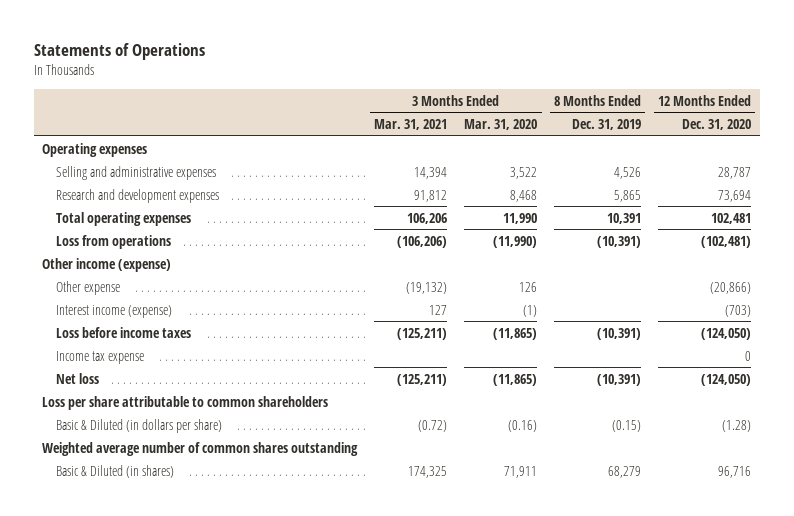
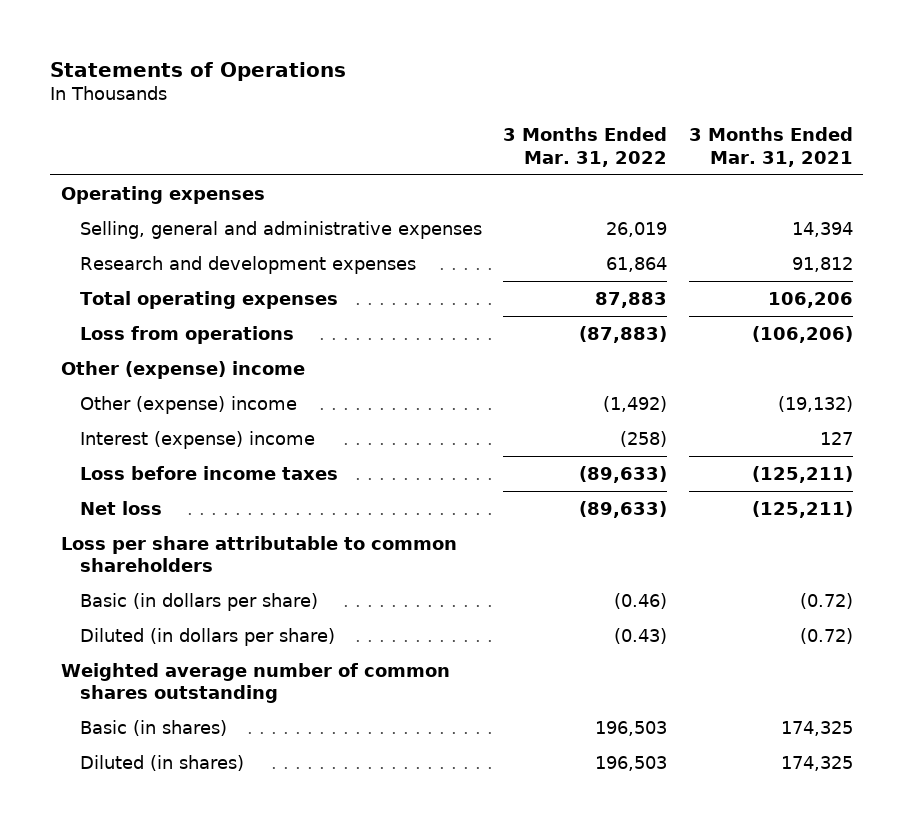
- | 3 Months Ended Mar. 31, 2021 | 3 Months Ended Mar. 31, 2020 | 8 Months Ended Dec. 31, 2019 | 12 Months Ended Dec. 31, 2020
+ | 3 Months Ended Mar. 31, 2022 | 3 Months Ended Mar. 31, 2021
- Selling and administrative expenses | 14,394 | 3,522 | 4,526 | 28,787
+ Selling, general and administrative expenses | 26,019 | 14,394
- Other income (expense)
- Other expense | (19,132) | 126 | | (20,866)
- Interest income (expense) | 127 | (1) | | (703)
+ Other (expense) income
+ Other (expense) income | (1,492) | (19,132)
+ Interest (expense) income | (258) | 127
- Income tax expense | | | | 0
- Basic & Diluted (in dollars per share) | (0.72) | (0.16) | (0.15) | (1.28)
+ Basic (in dollars per share) | (0.46) | (0.72)
+ Diluted (in dollars per share) | (0.43) | (0.72)
- Basic & Diluted (in shares) | 174,325 | 71,911 | 68,279 | 96,716
+ Basic (in shares) | 196,503 | 174,325
+ Diluted (in shares) | 196,503 | 174,325

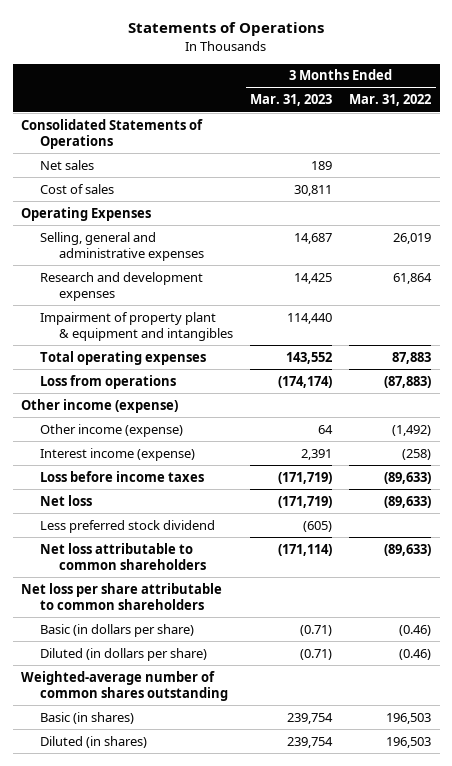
- | 3 Months Ended Mar. 31, 2022 | 3 Months Ended Mar. 31, 2021
+ | 3 Months Ended Mar. 31, 2023 | 3 Months Ended Mar. 31, 2022
- Operating expenses
+ Consolidated Statements of Operations
+ Net sales | 189 |
+ Cost of sales | 30,811 |
+ Operating Expenses
+ Impairment of property plant & equipment and intangibles | 114,440 |
- Other (expense) income
- Other (expense) income | (1,492) | (19,132)
- Interest (expense) income | (258) | 127
+ Other income (expense)
+ Other income (expense) | 64 | (1,492)
+ Interest income (expense) | 2,391 | (258)
- Loss per share attributable to common shareholders
+ Less preferred stock dividend | (605) |
+ Net loss attributable to common shareholders | (171,114) | (89,633)
+ Net loss per share attributable to common shareholders
- Diluted (in dollars per share) | (0.43) | (0.72)
- Weighted average number of common shares outstanding
+ Diluted (in dollars per share) | (0.71) | (0.46)
+ Weighted-average number of common shares outstanding

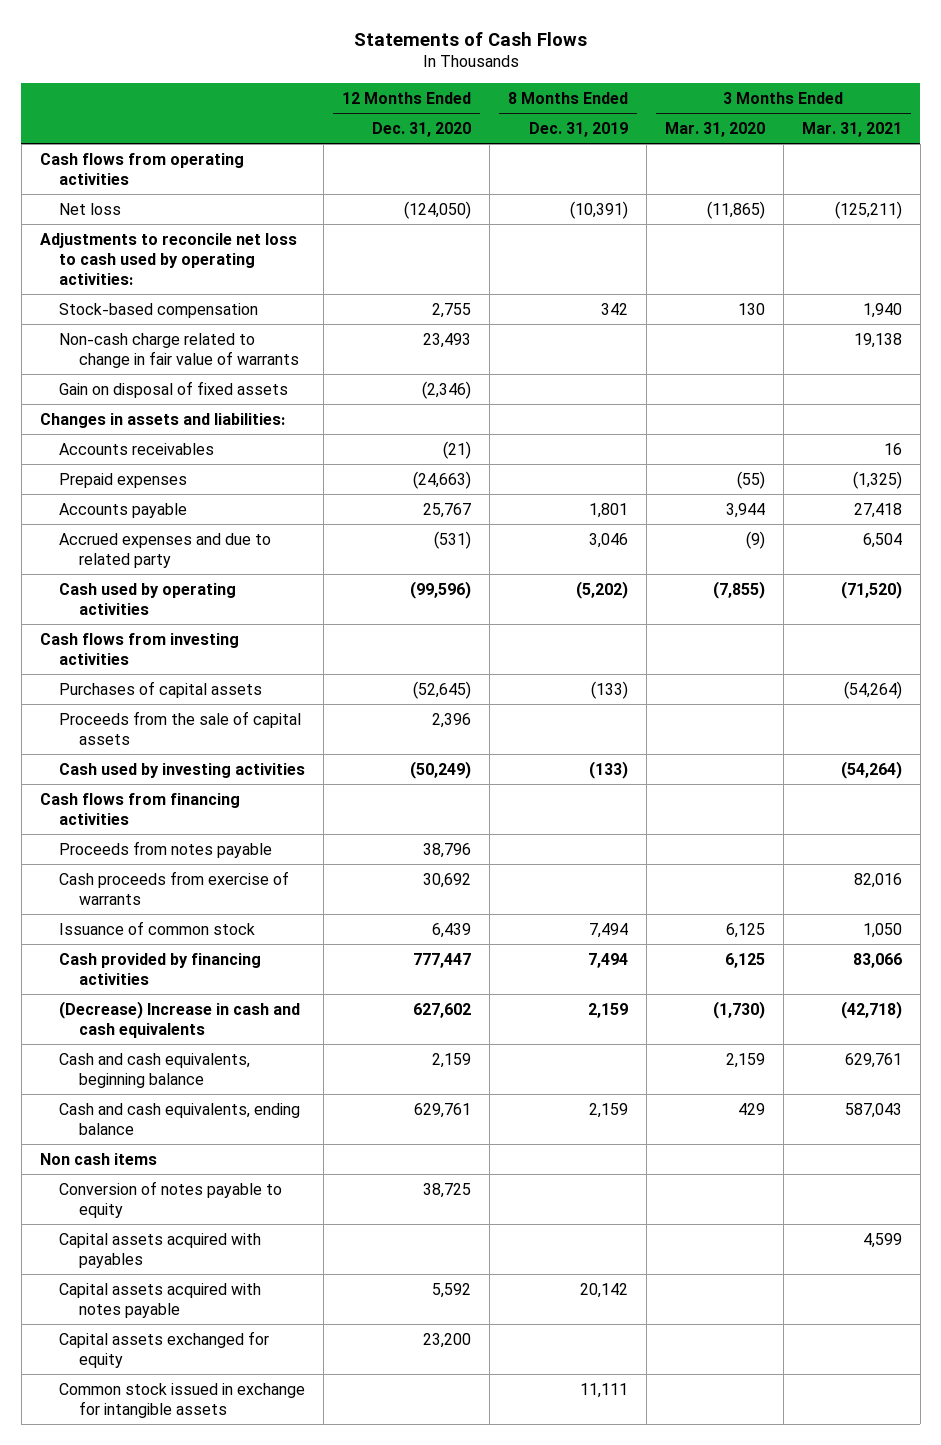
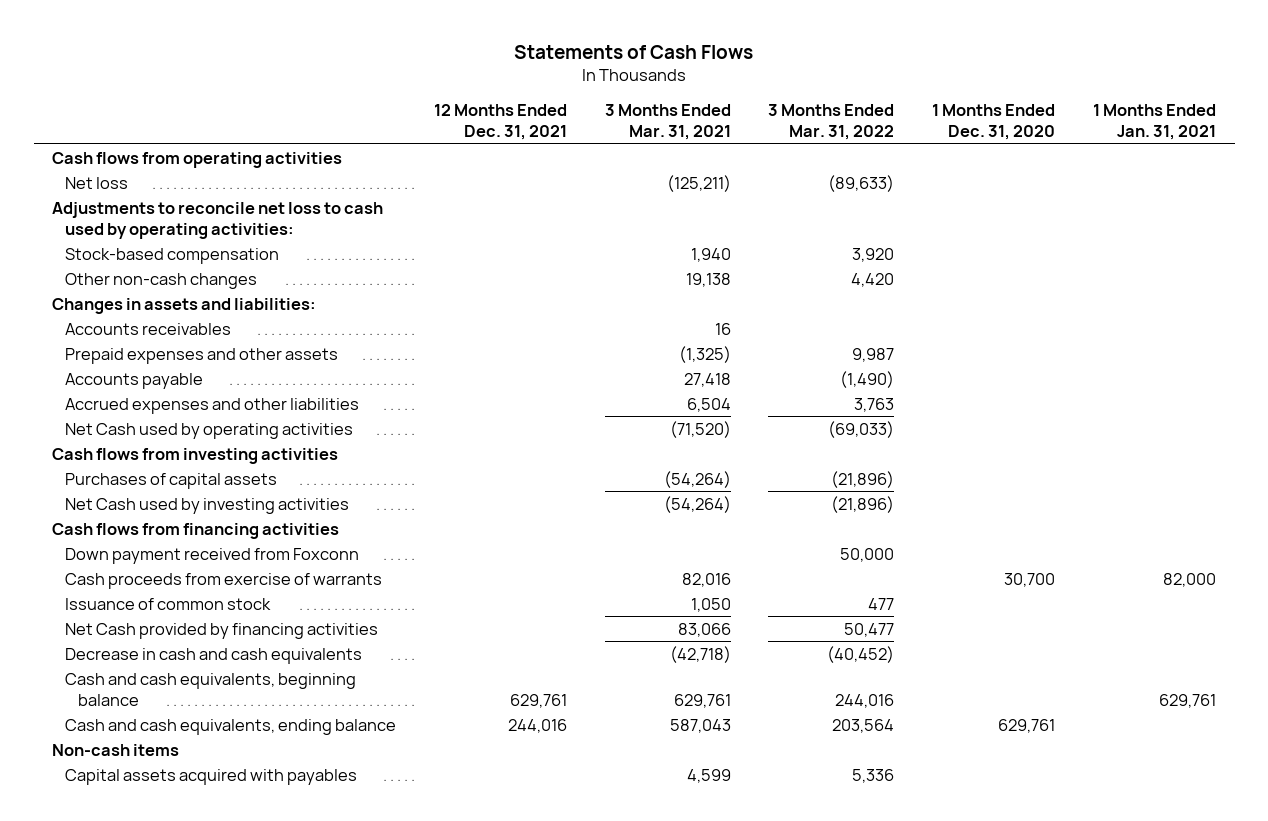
- | 12 Months Ended Dec. 31, 2020 | 8 Months Ended Dec. 31, 2019 | 3 Months Ended Mar. 31, 2020 | 3 Months Ended Mar. 31, 2021
+ | 12 Months Ended Dec. 31, 2021 | 3 Months Ended Mar. 31, 2021 | 3 Months Ended Mar. 31, 2022 | 1 Months Ended Dec. 31, 2020 | 1 Months Ended Jan. 31, 2021
- Non-cash charge related to change in fair value of warrants | 23,493 | | | 19,138
- Gain on disposal of fixed assets | (2,346) | | |
+ Other non-cash changes | | 19,138 | 4,420 | |
- Prepaid expenses | (24,663) | | (55) | (1,325)
+ Prepaid expenses and other assets | | (1,325) | 9,987 | |
- Accrued expenses and due to related party | (531) | 3,046 | (9) | 6,504
- Cash used by operating activities | (99,596) | (5,202) | (7,855) | (71,520)
+ Accrued expenses and other liabilities | | 6,504 | 3,763 | |
+ Net Cash used by operating activities | | (71,520) | (69,033) | |
- Proceeds from the sale of capital assets | 2,396 | | |
- Cash used by investing activities | (50,249) | (133) | | (54,264)
+ Net Cash used by investing activities | | (54,264) | (21,896) | |
- Proceeds from notes payable | 38,796 | | |
+ Down payment received from Foxconn | | | 50,000 | |
- Cash provided by financing activities | 777,447 | 7,494 | 6,125 | 83,066
- (Decrease) Increase in cash and cash equivalents | 627,602 | 2,159 | (1,730) | (42,718)
+ Net Cash provided by financing activities | | 83,066 | 50,477 | |
+ Decrease in cash and cash equivalents | | (42,718) | (40,452) | |
- Non cash items
- Conversion of notes payable to equity | 38,725 | | |
+ Non-cash items
- Capital assets acquired with notes payable | 5,592 | 20,142 | |
- Capital assets exchanged for equity | 23,200 | | |
- Common stock issued in exchange for intangible assets | | 11,111 | |

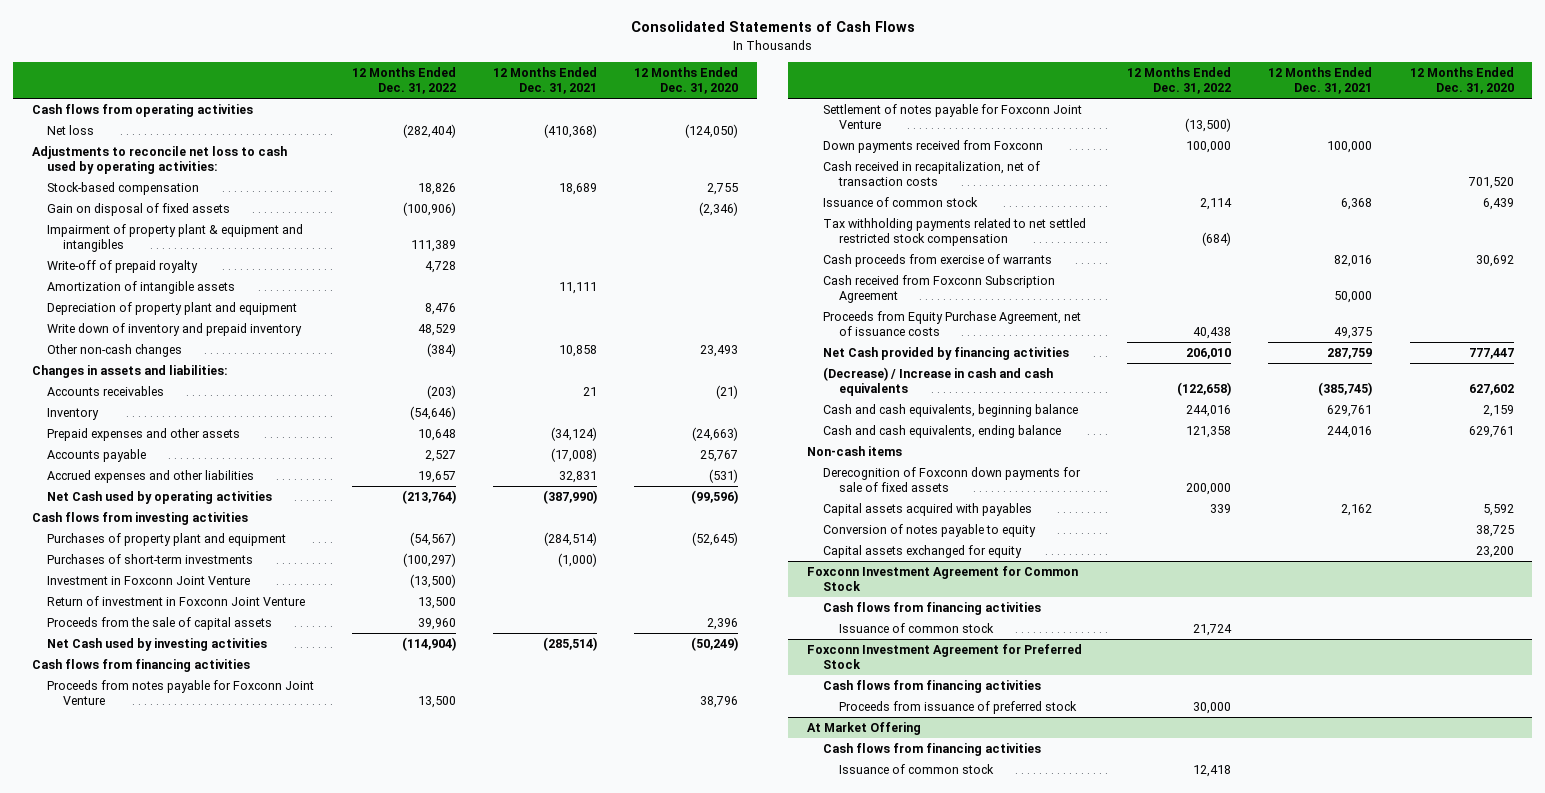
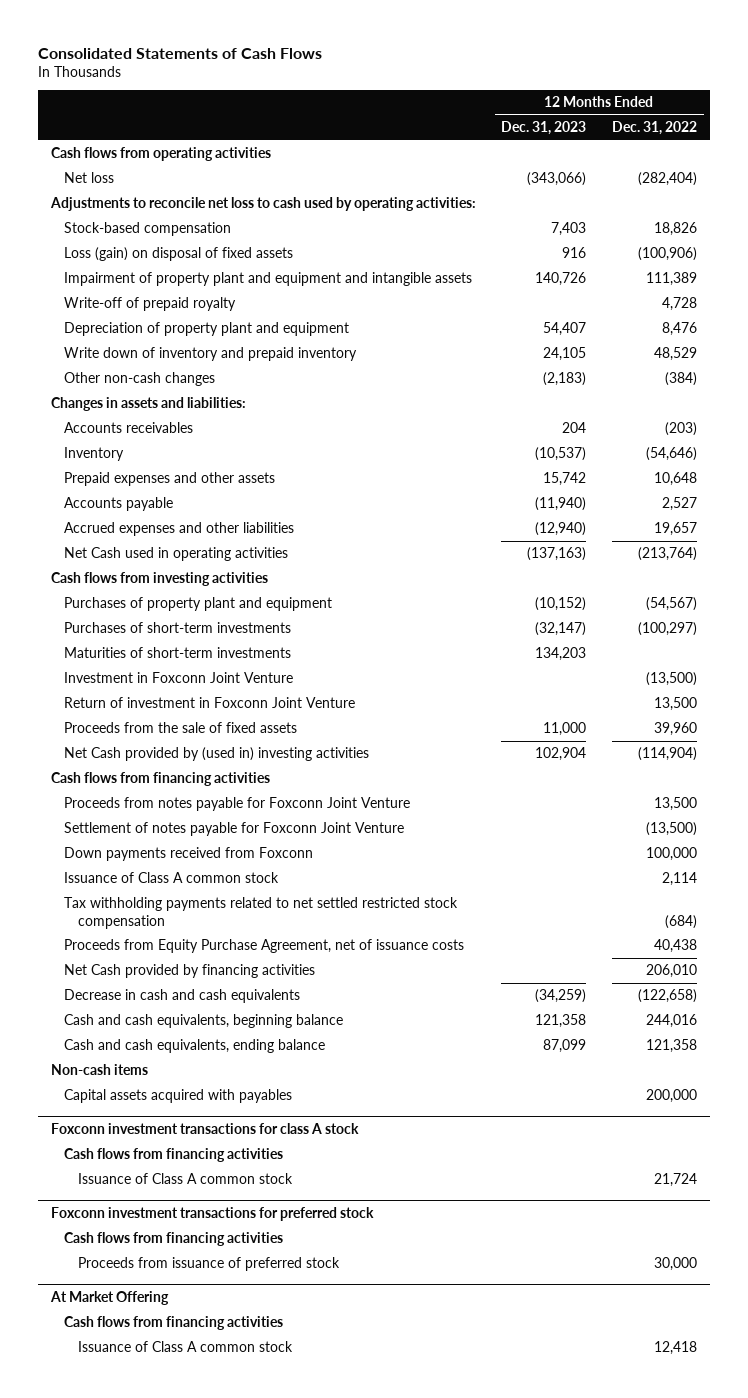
- | 12 Months Ended Dec. 31, 2022 | 12 Months Ended Dec. 31, 2021 | 12 Months Ended Dec. 31, 2020
+ | 12 Months Ended Dec. 31, 2023 | 12 Months Ended Dec. 31, 2022
- Gain on disposal of fixed assets | (100,906) | | (2,346)
- Impairment of property plant & equipment and intangibles | 111,389 | |
+ Loss (gain) on disposal of fixed assets | 916 | (100,906)
+ Impairment of property plant and equipment and intangible assets | 140,726 | 111,389
- Amortization of intangible assets | | 11,111 |
- Net Cash used by operating activities | (213,764) | (387,990) | (99,596)
+ Net Cash used in operating activities | (137,163) | (213,764)
+ Maturities of short-term investments | 134,203 |
- Proceeds from the sale of capital assets | 39,960 | | 2,396
- Net Cash used by investing activities | (114,904) | (285,514) | (50,249)
+ Proceeds from the sale of fixed assets | 11,000 | 39,960
+ Net Cash provided by (used in) investing activities | 102,904 | (114,904)
- Cash received in recapitalization, net of transaction costs | | | 701,520
- Issuance of common stock | 2,114 | 6,368 | 6,439
+ Issuance of Class A common stock | | 2,114
- Cash proceeds from exercise of warrants | | 82,016 | 30,692
- Cash received from Foxconn Subscription Agreement | | 50,000 |
- (Decrease) / Increase in cash and cash equivalents | (122,658) | (385,745) | 627,602
+ Decrease in cash and cash equivalents | (34,259) | (122,658)
- Derecognition of Foxconn down payments for sale of fixed assets | 200,000 | |
- Capital assets acquired with payables | 339 | 2,162 | 5,592
- Conversion of notes payable to equity | | | 38,725
- Capital assets exchanged for equity | | | 23,200
- Foxconn Investment Agreement for Common Stock
+ Capital assets acquired with payables | | 200,000
+ Foxconn investment transactions for class A stock
- Issuance of common stock | 21,724 | |
- Foxconn Investment Agreement for Preferred Stock
+ Issuance of Class A common stock | | 21,724
+ Foxconn investment transactions for preferred stock
@ At Market Offering
- Issuance of common stock | 12,418 | |
+ Issuance of Class A common stock | | 12,418

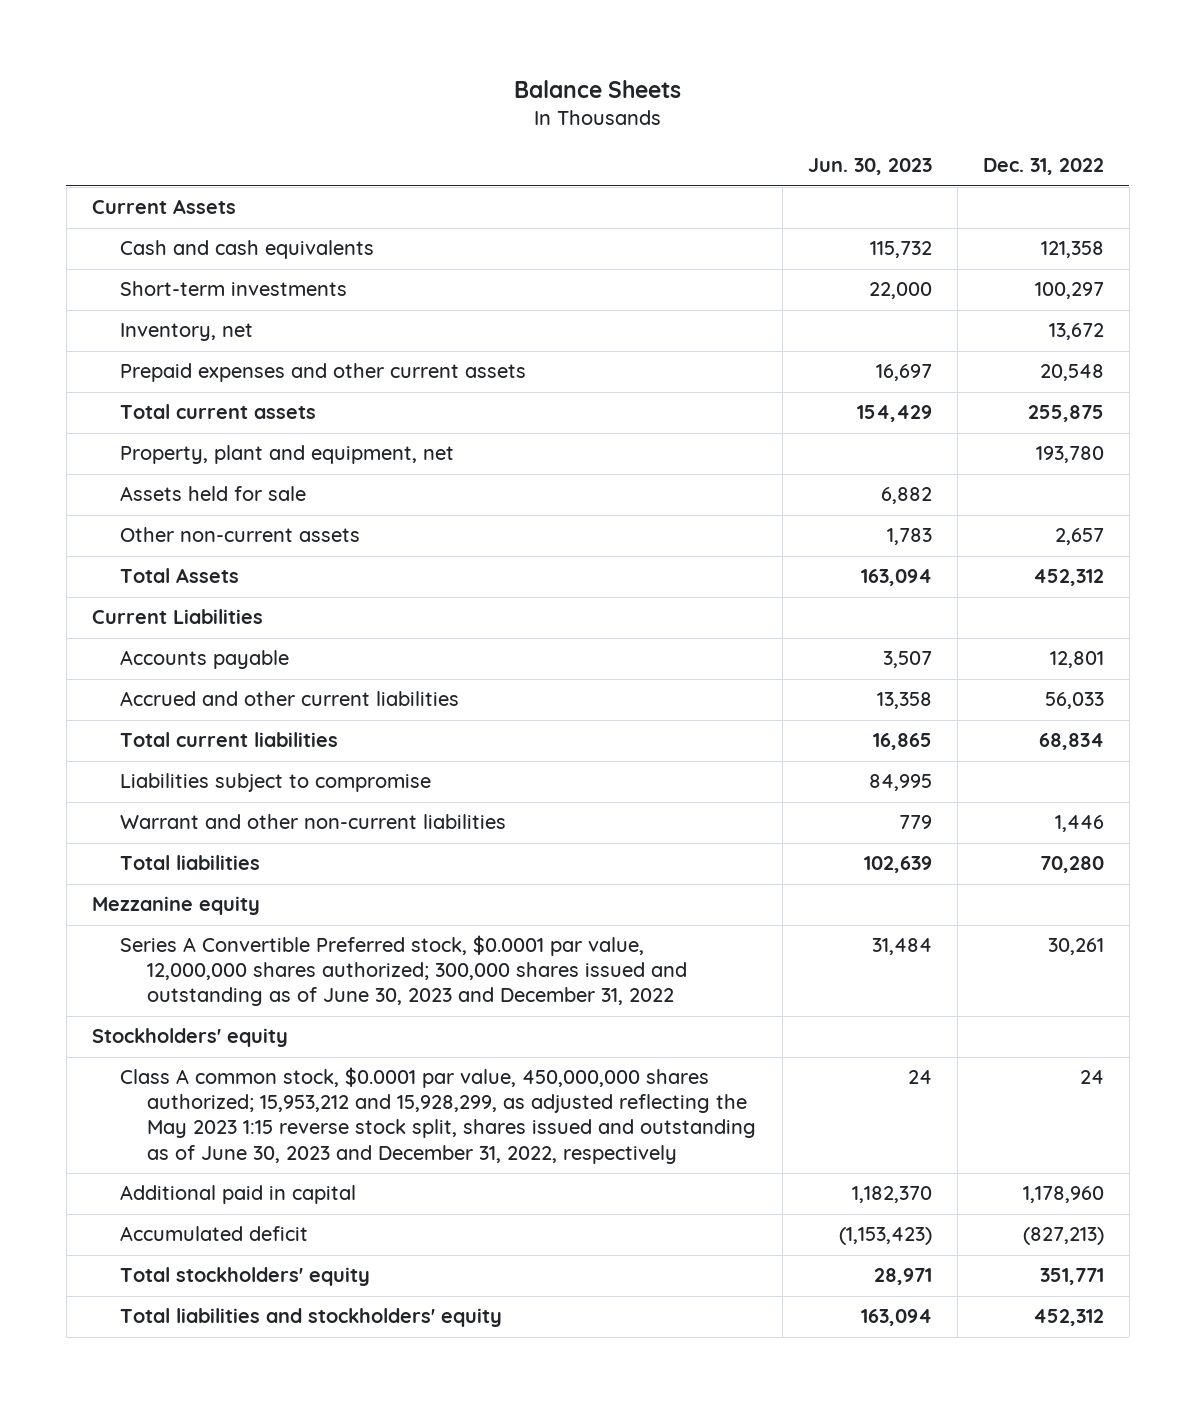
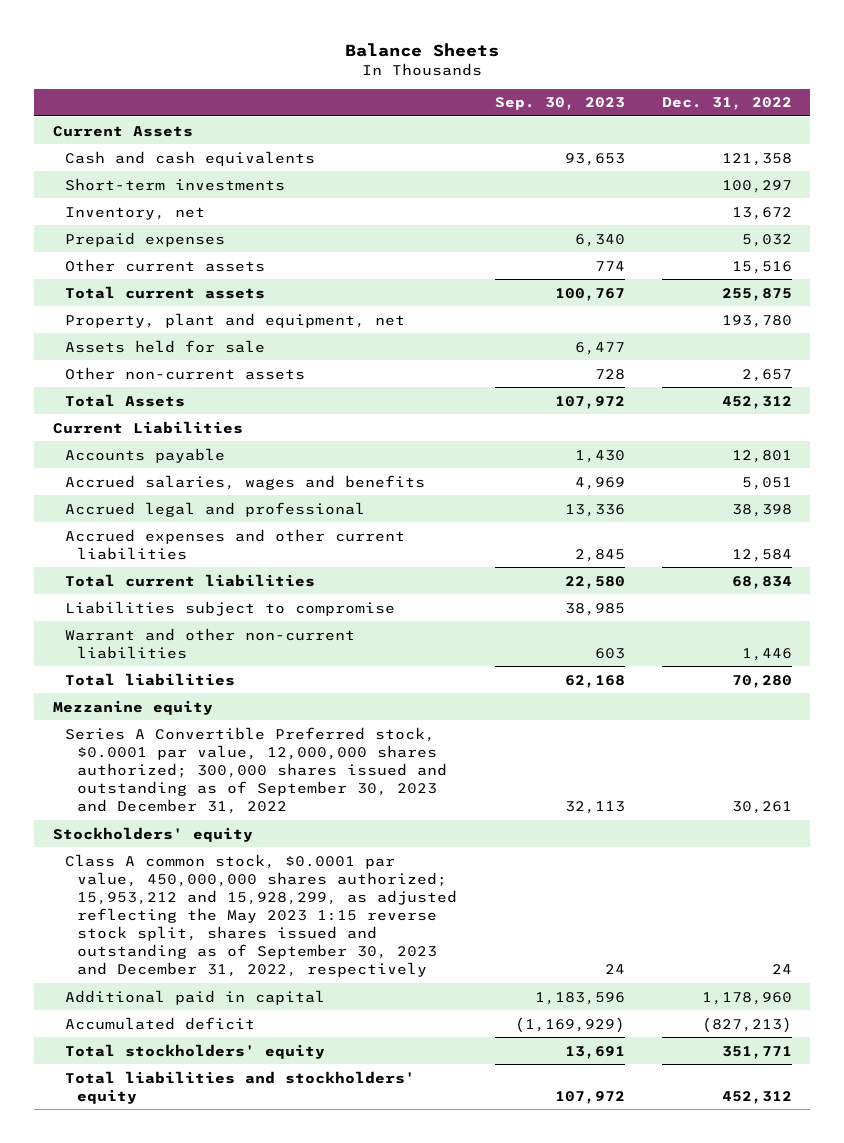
- | Jun. 30, 2023 | Dec. 31, 2022
+ | Sep. 30, 2023 | Dec. 31, 2022
- Prepaid expenses and other current assets | 16,697 | 20,548
+ Prepaid expenses | 6,340 | 5,032
+ Other current assets | 774 | 15,516
- Accrued and other current liabilities | 13,358 | 56,033
+ Accrued salaries, wages and benefits | 4,969 | 5,051
+ Accrued legal and professional | 13,336 | 38,398
+ Accrued expenses and other current liabilities | 2,845 | 12,584
- Series A Convertible Preferred stock, $0.0001 par value, 12,000,000 shares authorized; 300,000 shares issued and outstanding as of June 30, 2023 and December 31, 2022 | 31,484 | 30,261
+ Series A Convertible Preferred stock, $0.0001 par value, 12,000,000 shares authorized; 300,000 shares issued and outstanding as of September 30, 2023 and December 31, 2022 | 32,113 | 30,261
- Class A common stock, $0.0001 par value, 450,000,000 shares authorized; 15,953,212 and 15,928,299, as adjusted reflecting the May 2023 1:15 reverse stock split, shares issued and outstanding as of June 30, 2023 and December 31, 2022, respectively | 24 | 24
+ Class A common stock, $0.0001 par value, 450,000,000 shares authorized; 15,953,212 and 15,928,299, as adjusted reflecting the May 2023 1:15 reverse stock split, shares issued and outstanding as of September 30, 2023 and December 31, 2022, respectively | 24 | 24

